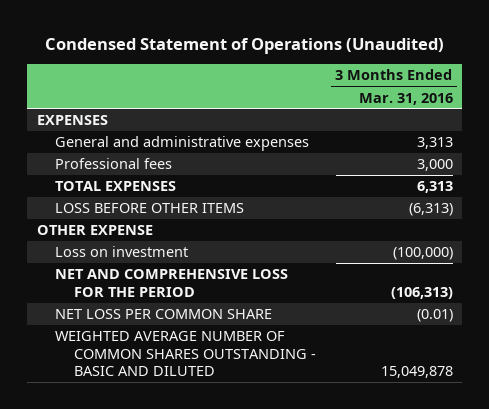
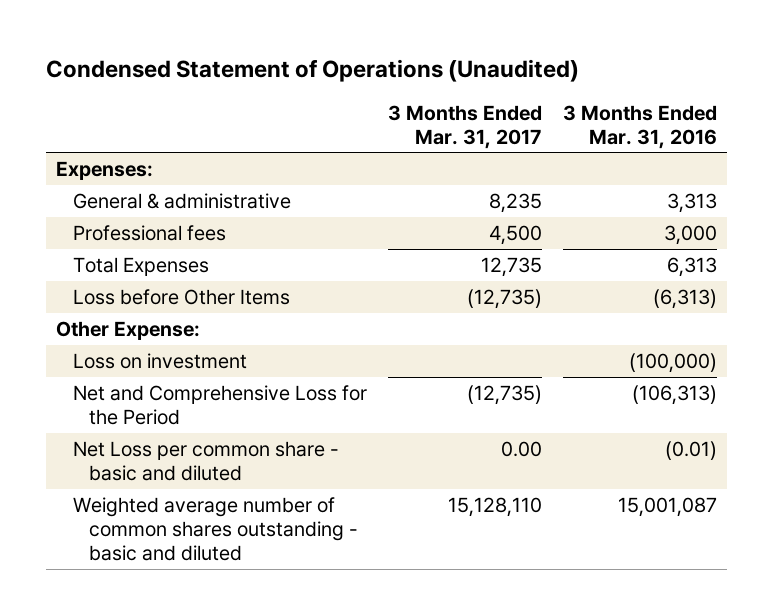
- | 3 Months Ended Mar. 31, 2016
+ | 3 Months Ended Mar. 31, 2017 | 3 Months Ended Mar. 31, 2016
- EXPENSES
- General and administrative expenses | 3,313
+ Expenses:
+ General & administrative | 8,235 | 3,313
- TOTAL EXPENSES | 6,313
- LOSS BEFORE OTHER ITEMS | (6,313)
- OTHER EXPENSE
+ Total Expenses | 12,735 | 6,313
+ Loss before Other Items | (12,735) | (6,313)
+ Other Expense:
- NET AND COMPREHENSIVE LOSS FOR THE PERIOD | (106,313)
- NET LOSS PER COMMON SHARE | (0.01)
- WEIGHTED AVERAGE NUMBER OF COMMON SHARES OUTSTANDING - BASIC AND DILUTED | 15,049,878
+ Net and Comprehensive Loss for the Period | (12,735) | (106,313)
+ Net Loss per common share - basic and diluted | 0.00 | (0.01)
+ Weighted average number of common shares outstanding - basic and diluted | 15,128,110 | 15,001,087

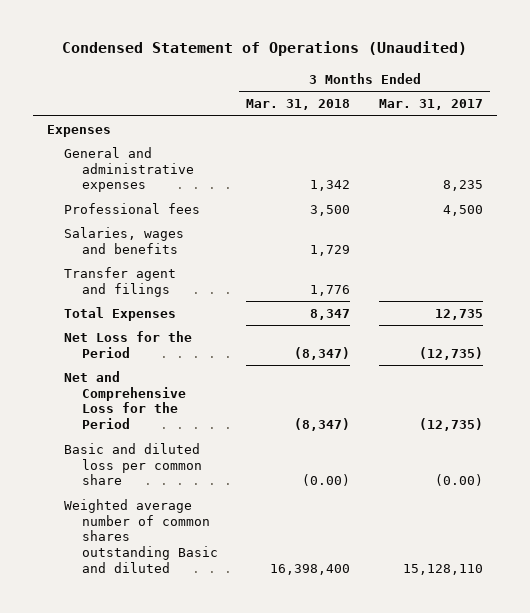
- | 3 Months Ended Mar. 31, 2017 | 3 Months Ended Mar. 31, 2016
+ | 3 Months Ended Mar. 31, 2018 | 3 Months Ended Mar. 31, 2017
- Expenses:
- General & administrative | 8,235 | 3,313
+ Expenses
+ General and administrative expenses | 1,342 | 8,235
+ Salaries, wages and benefits | 1,729 |
+ Transfer agent and filings | 1,776 |
- Loss before Other Items | (12,735) | (6,313)
- Other Expense:
- Loss on investment | | (100,000)
+ Net Loss for the Period | (8,347) | (12,735)
- Net Loss per common share - basic and diluted | 0.00 | (0.01)
- Weighted average number of common shares outstanding - basic and diluted | 15,128,110 | 15,001,087
+ Basic and diluted loss per common share | (0.00) | (0.00)
+ Weighted average number of common shares outstanding Basic and diluted | 16,398,400 | 15,128,110

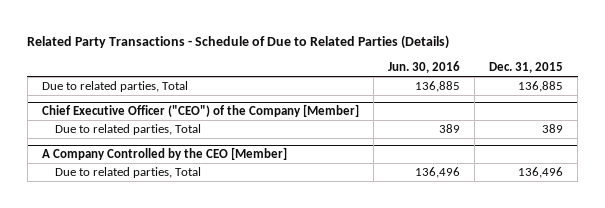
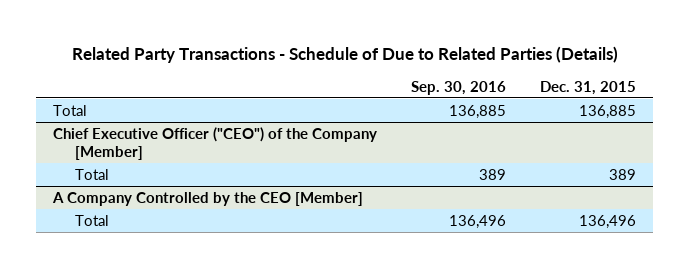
- | Jun. 30, 2016 | Dec. 31, 2015
+ | Sep. 30, 2016 | Dec. 31, 2015
- Due to related parties, Total | 136,885 | 136,885
+ Total | 136,885 | 136,885
@ Chief Executive Officer ("CEO") of the Company [Member]
- Due to related parties, Total | 389 | 389
+ Total | 389 | 389
@ A Company Controlled by the CEO [Member]
- Due to related parties, Total | 136,496 | 136,496
+ Total | 136,496 | 136,496

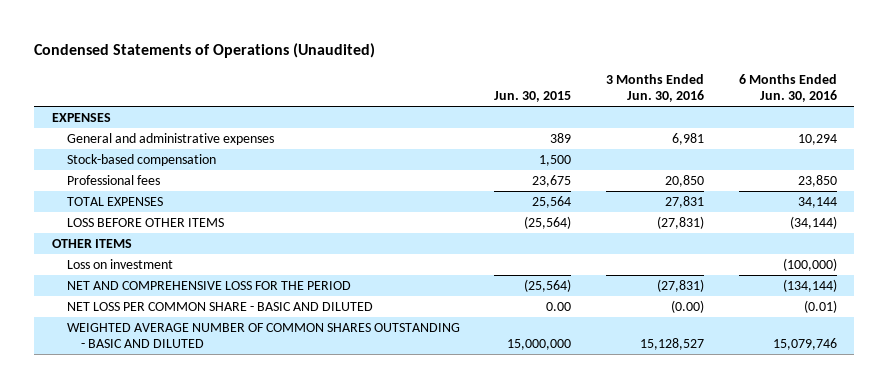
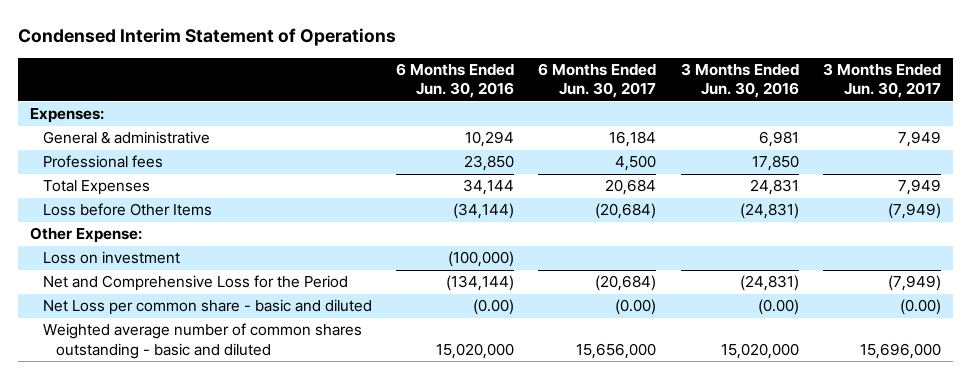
- Condensed Statements of Operations (Unaudited)
+ Condensed Interim Statement of Operations
- | Jun. 30, 2015 | 3 Months Ended Jun. 30, 2016 | 6 Months Ended Jun. 30, 2016
+ | 6 Months Ended Jun. 30, 2016 | 6 Months Ended Jun. 30, 2017 | 3 Months Ended Jun. 30, 2016 | 3 Months Ended Jun. 30, 2017
- EXPENSES
- General and administrative expenses | 389 | 6,981 | 10,294
- Stock-based compensation | 1,500 | |
- Professional fees | 23,675 | 20,850 | 23,850
- TOTAL EXPENSES | 25,564 | 27,831 | 34,144
- LOSS BEFORE OTHER ITEMS | (25,564) | (27,831) | (34,144)
- OTHER ITEMS
+ Expenses:
+ General & administrative | 10,294 | 16,184 | 6,981 | 7,949
+ Professional fees | 23,850 | 4,500 | 17,850 |
+ Total Expenses | 34,144 | 20,684 | 24,831 | 7,949
+ Loss before Other Items | (34,144) | (20,684) | (24,831) | (7,949)
+ Other Expense:
- NET AND COMPREHENSIVE LOSS FOR THE PERIOD | (25,564) | (27,831) | (134,144)
- NET LOSS PER COMMON SHARE - BASIC AND DILUTED | 0.00 | (0.00) | (0.01)
- WEIGHTED AVERAGE NUMBER OF COMMON SHARES OUTSTANDING - BASIC AND DILUTED | 15,000,000 | 15,128,527 | 15,079,746
+ Net and Comprehensive Loss for the Period | (134,144) | (20,684) | (24,831) | (7,949)
+ Net Loss per common share - basic and diluted | (0.00) | (0.00) | (0.00) | (0.00)
+ Weighted average number of common shares outstanding - basic and diluted | 15,020,000 | 15,656,000 | 15,020,000 | 15,696,000

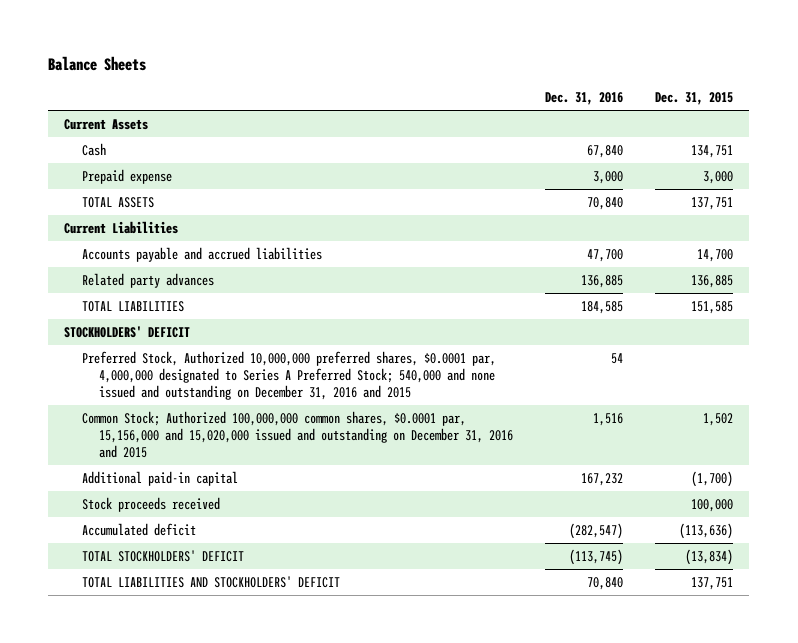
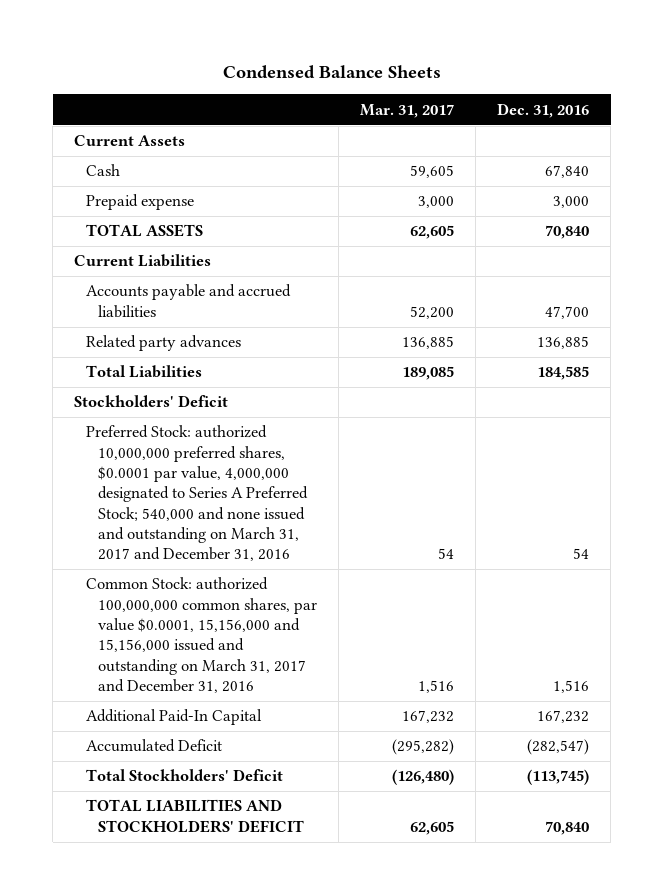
- Balance Sheets
+ Condensed Balance Sheets
- | Dec. 31, 2016 | Dec. 31, 2015
+ | Mar. 31, 2017 | Dec. 31, 2016
- TOTAL LIABILITIES | 184,585 | 151,585
- STOCKHOLDERS' DEFICIT
- Preferred Stock, Authorized 10,000,000 preferred shares, $0.0001 par, 4,000,000 designated to Series A Preferred Stock; 540,000 and none issued and outstanding on December 31, 2016 and 2015 | 54 |
- Common Stock; Authorized 100,000,000 common shares, $0.0001 par, 15,156,000 and 15,020,000 issued and outstanding on December 31, 2016 and 2015 | 1,516 | 1,502
- Additional paid-in capital | 167,232 | (1,700)
- Stock proceeds received | | 100,000
- Accumulated deficit | (282,547) | (113,636)
- TOTAL STOCKHOLDERS' DEFICIT | (113,745) | (13,834)
+ Total Liabilities | 189,085 | 184,585
+ Stockholders' Deficit
+ Preferred Stock: authorized 10,000,000 preferred shares, $0.0001 par value, 4,000,000 designated to Series A Preferred Stock; 540,000 and none issued and outstanding on March 31, 2017 and December 31, 2016 | 54 | 54
+ Common Stock: authorized 100,000,000 common shares, par value $0.0001, 15,156,000 and 15,156,000 issued and outstanding on March 31, 2017 and December 31, 2016 | 1,516 | 1,516
+ Additional Paid-In Capital | 167,232 | 167,232
+ Accumulated Deficit | (295,282) | (282,547)
+ Total Stockholders' Deficit | (126,480) | (113,745)

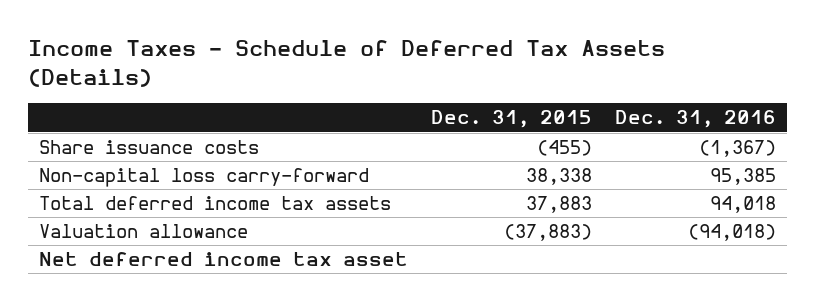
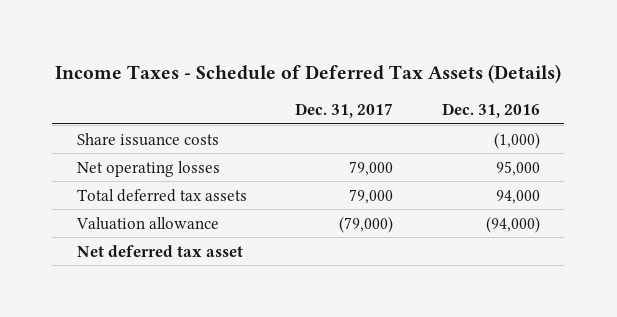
- | Dec. 31, 2015 | Dec. 31, 2016
+ | Dec. 31, 2017 | Dec. 31, 2016
- Share issuance costs | (455) | (1,367)
- Non-capital loss carry-forward | 38,338 | 95,385
- Total deferred income tax assets | 37,883 | 94,018
- Valuation allowance | (37,883) | (94,018)
- Net deferred income tax asset
+ Share issuance costs | | (1,000)
+ Net operating losses | 79,000 | 95,000
+ Total deferred tax assets | 79,000 | 94,000
+ Valuation allowance | (79,000) | (94,000)
+ Net deferred tax asset

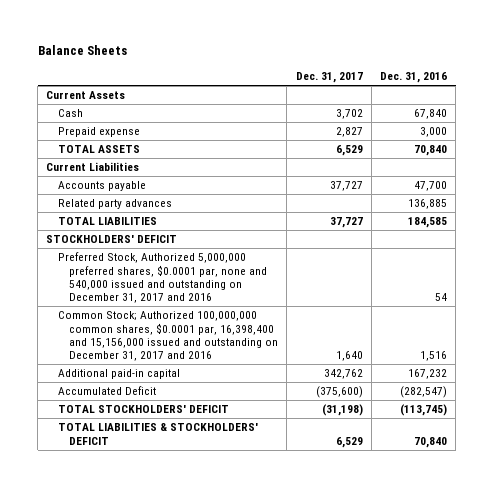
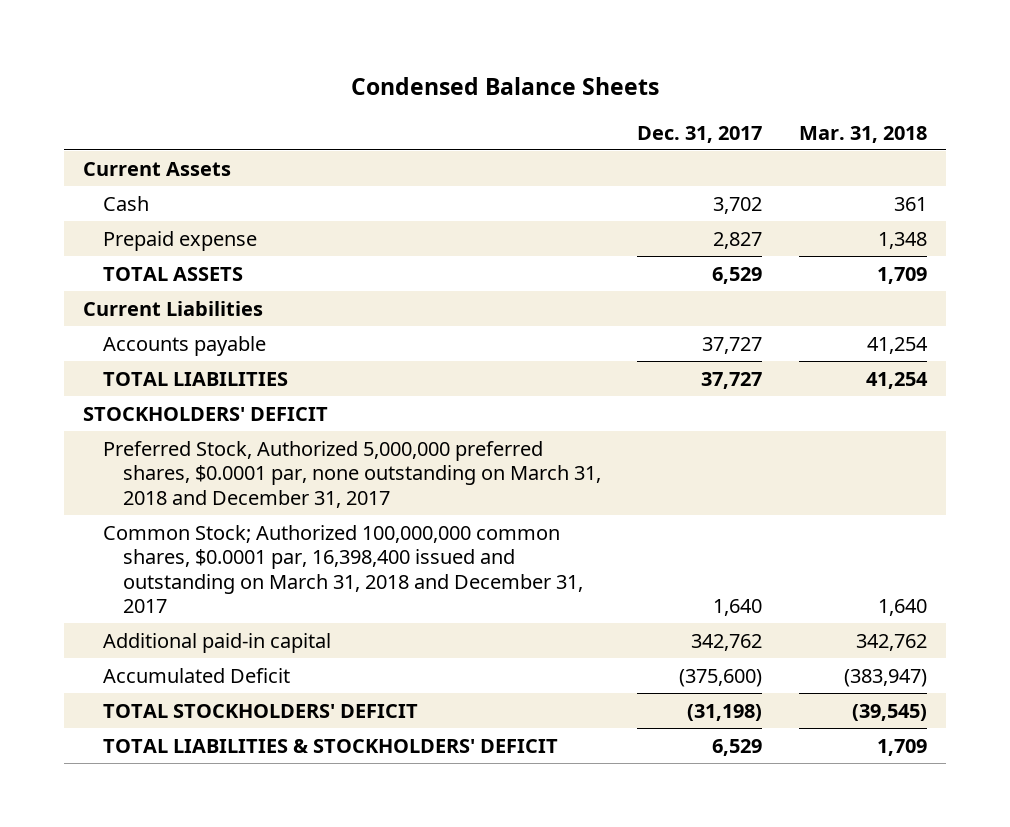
- Balance Sheets
+ Condensed Balance Sheets
- | Dec. 31, 2017 | Dec. 31, 2016
+ | Dec. 31, 2017 | Mar. 31, 2018
- Related party advances | | 136,885
- Preferred Stock, Authorized 5,000,000 preferred shares, $0.0001 par, none and 540,000 issued and outstanding on December 31, 2017 and 2016 | | 54
- Common Stock; Authorized 100,000,000 common shares, $0.0001 par, 16,398,400 and 15,156,000 issued and outstanding on December 31, 2017 and 2016 | 1,640 | 1,516
+ Preferred Stock, Authorized 5,000,000 preferred shares, $0.0001 par, none outstanding on March 31, 2018 and December 31, 2017
+ Common Stock; Authorized 100,000,000 common shares, $0.0001 par, 16,398,400 issued and outstanding on March 31, 2018 and December 31, 2017 | 1,640 | 1,640

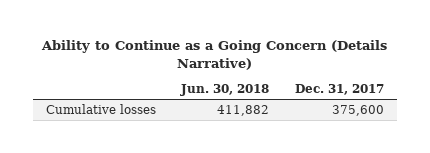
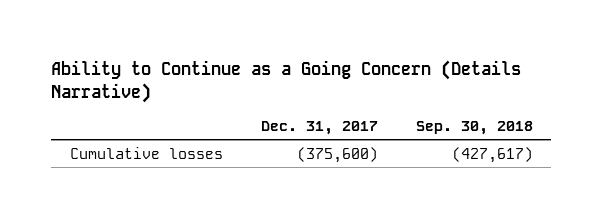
- | Jun. 30, 2018 | Dec. 31, 2017
+ | Dec. 31, 2017 | Sep. 30, 2018
- Cumulative losses | 411,882 | 375,600
+ Cumulative losses | (375,600) | (427,617)

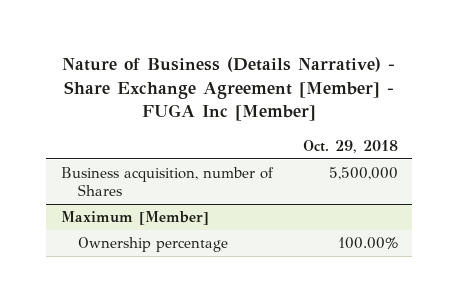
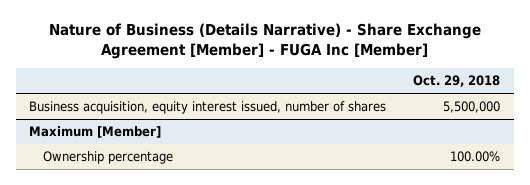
- Business acquisition, number of Shares | 5,500,000
+ Business acquisition, equity interest issued, number of shares | 5,500,000

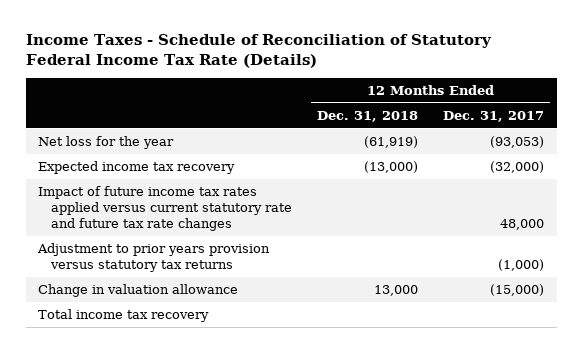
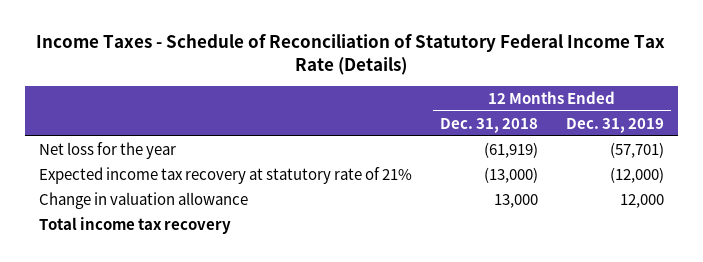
- | 12 Months Ended Dec. 31, 2018 | 12 Months Ended Dec. 31, 2017
+ | 12 Months Ended Dec. 31, 2018 | 12 Months Ended Dec. 31, 2019
- Expected income tax recovery | (13,000) | (32,000)
- Impact of future income tax rates applied versus current statutory rate and future tax rate changes | | 48,000
- Adjustment to prior years provision versus statutory tax returns | | (1,000)
+ Expected income tax recovery at statutory rate of 21% | (13,000) | (12,000)

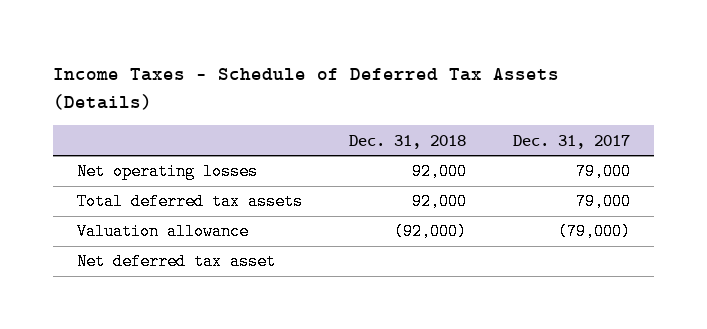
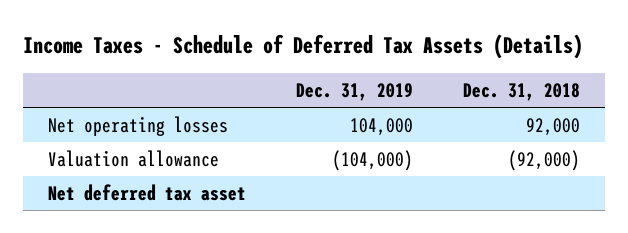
- | Dec. 31, 2018 | Dec. 31, 2017
+ | Dec. 31, 2019 | Dec. 31, 2018
- Total deferred tax assets | 92,000 | 79,000

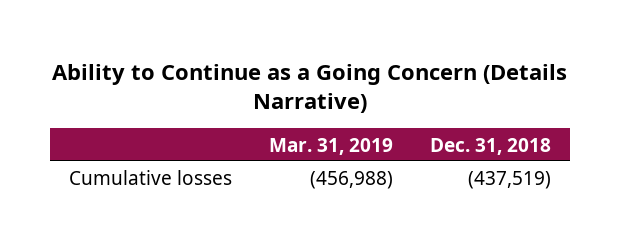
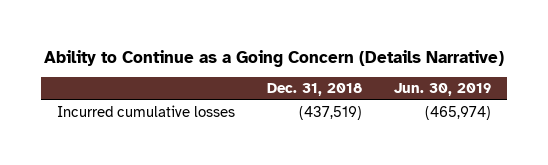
- | Mar. 31, 2019 | Dec. 31, 2018
+ | Dec. 31, 2018 | Jun. 30, 2019
- Cumulative losses | (456,988) | (437,519)
+ Incurred cumulative losses | (437,519) | (465,974)

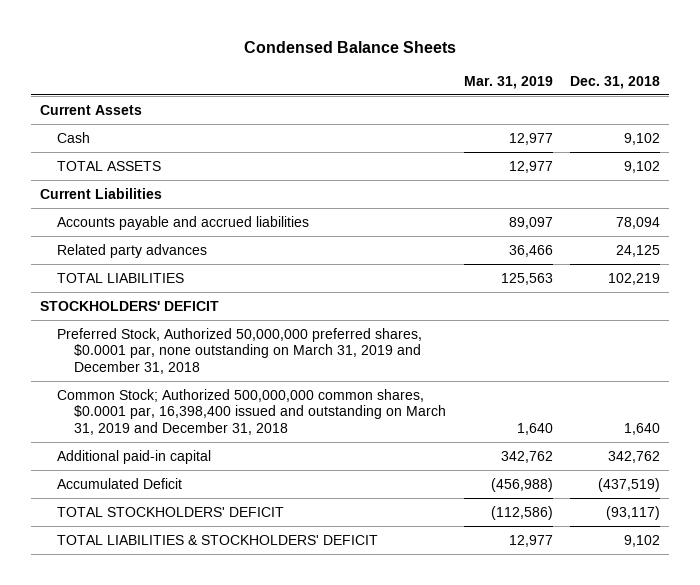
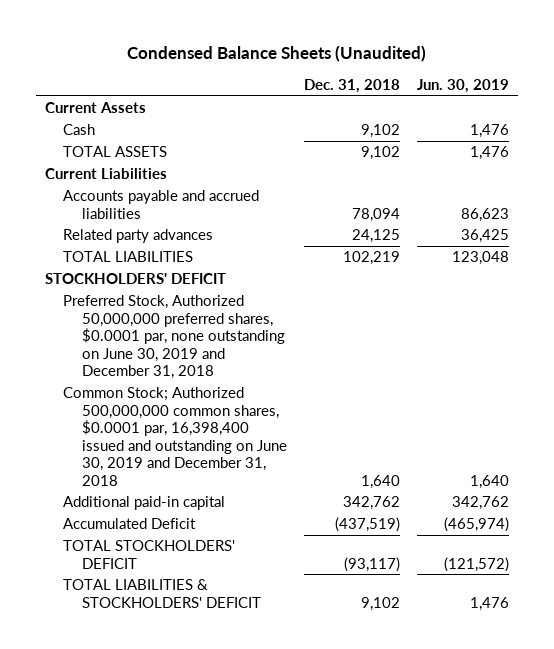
- Condensed Balance Sheets
+ Condensed Balance Sheets (Unaudited)
- | Mar. 31, 2019 | Dec. 31, 2018
+ | Dec. 31, 2018 | Jun. 30, 2019
- Preferred Stock, Authorized 50,000,000 preferred shares, $0.0001 par, none outstanding on March 31, 2019 and December 31, 2018
- Common Stock; Authorized 500,000,000 common shares, $0.0001 par, 16,398,400 issued and outstanding on March 31, 2019 and December 31, 2018 | 1,640 | 1,640
+ Preferred Stock, Authorized 50,000,000 preferred shares, $0.0001 par, none outstanding on June 30, 2019 and December 31, 2018
+ Common Stock; Authorized 500,000,000 common shares, $0.0001 par, 16,398,400 issued and outstanding on June 30, 2019 and December 31, 2018 | 1,640 | 1,640

